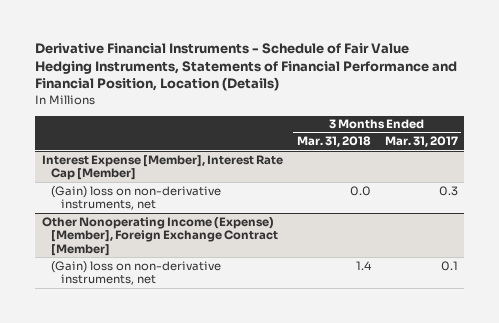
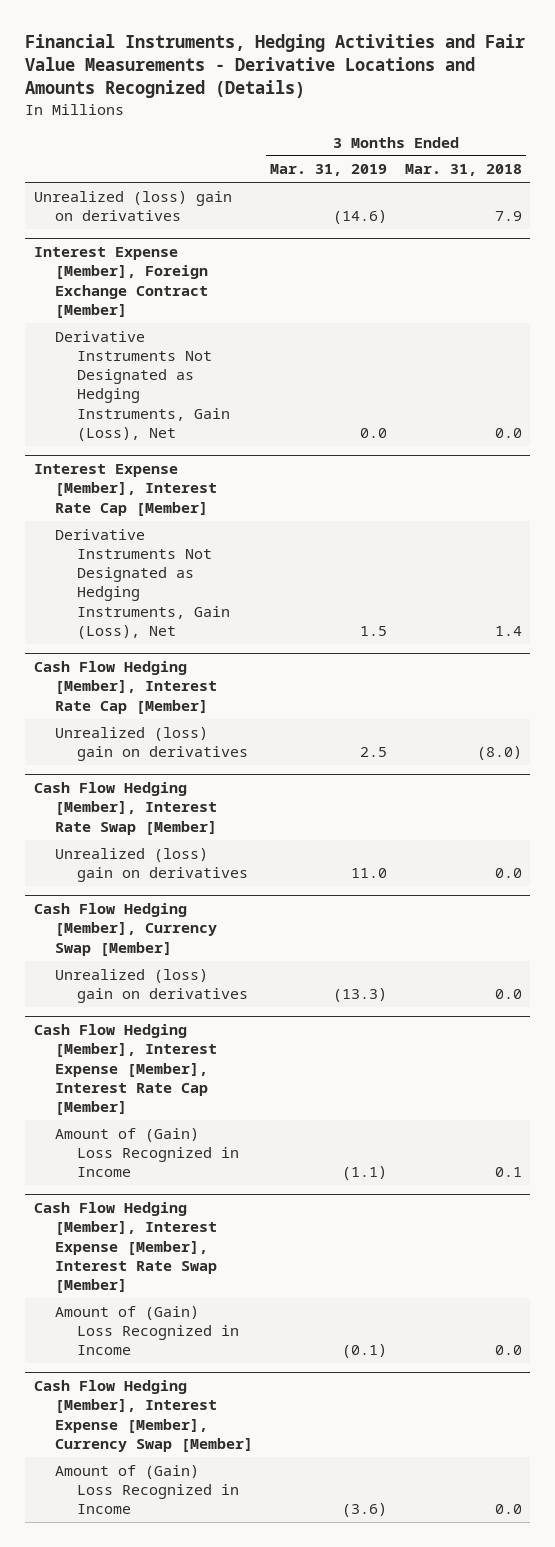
- Derivative Financial Instruments - Schedule of Fair Value Hedging Instruments, Statements of Financial Performance and Financial Position, Location (Details)
+ Financial Instruments, Hedging Activities and Fair Value Measurements - Derivative Locations and Amounts Recognized (Details)
- | 3 Months Ended Mar. 31, 2018 | 3 Months Ended Mar. 31, 2017
+ | 3 Months Ended Mar. 31, 2019 | 3 Months Ended Mar. 31, 2018
+ Unrealized (loss) gain on derivatives | (14.6) | 7.9
+ Interest Expense [Member], Foreign Exchange Contract [Member]
+ Derivative Instruments Not Designated as Hedging Instruments, Gain (Loss), Net | 0.0 | 0.0
@ Interest Expense [Member], Interest Rate Cap [Member]
- (Gain) loss on non-derivative instruments, net | 0.0 | 0.3
- Other Nonoperating Income (Expense) [Member], Foreign Exchange Contract [Member]
- (Gain) loss on non-derivative instruments, net | 1.4 | 0.1
@ Interest Expense [Member], Interest Rate Cap [Member]
+ Derivative Instruments Not Designated as Hedging Instruments, Gain (Loss), Net | 1.5 | 1.4
+ Cash Flow Hedging [Member], Interest Rate Cap [Member]
+ Unrealized (loss) gain on derivatives | 2.5 | (8.0)
+ Cash Flow Hedging [Member], Interest Rate Swap [Member]
+ Unrealized (loss) gain on derivatives | 11.0 | 0.0
+ Cash Flow Hedging [Member], Currency Swap [Member]
+ Unrealized (loss) gain on derivatives | (13.3) | 0.0
+ Cash Flow Hedging [Member], Interest Expense [Member], Interest Rate Cap [Member]
+ Amount of (Gain) Loss Recognized in Income | (1.1) | 0.1
+ Cash Flow Hedging [Member], Interest Expense [Member], Interest Rate Swap [Member]
+ Amount of (Gain) Loss Recognized in Income | (0.1) | 0.0
+ Cash Flow Hedging [Member], Interest Expense [Member], Currency Swap [Member]
+ Amount of (Gain) Loss Recognized in Income | (3.6) | 0.0

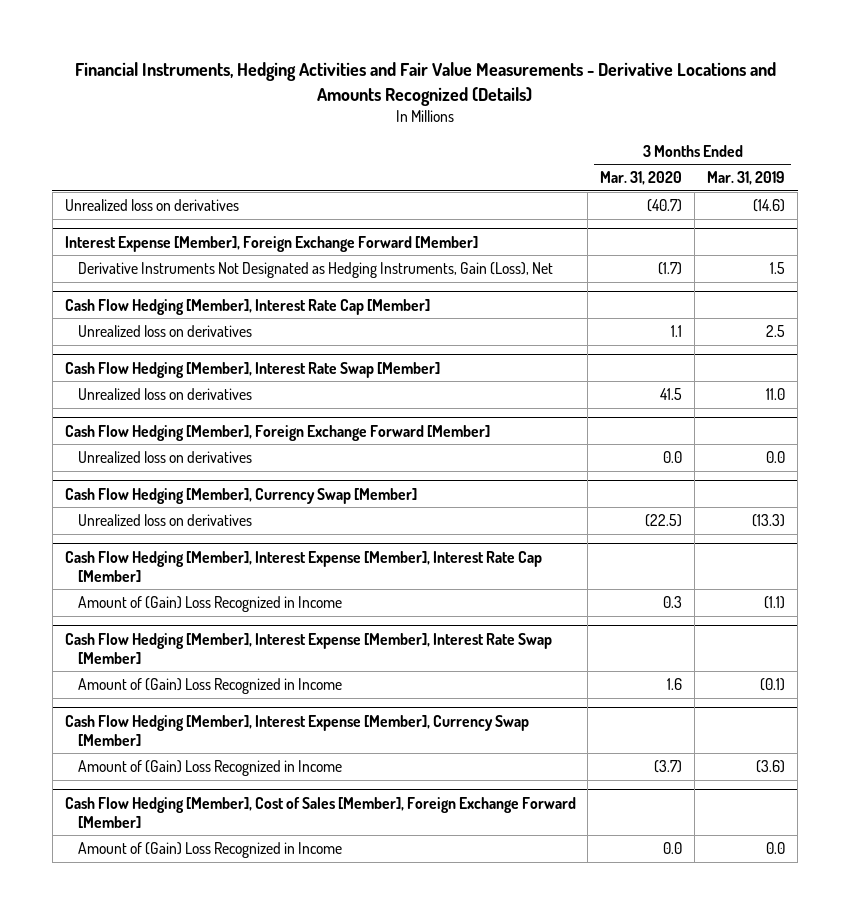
- | 3 Months Ended Mar. 31, 2019 | 3 Months Ended Mar. 31, 2018
+ | 3 Months Ended Mar. 31, 2020 | 3 Months Ended Mar. 31, 2019
- Unrealized (loss) gain on derivatives | (14.6) | 7.9
- Interest Expense [Member], Foreign Exchange Contract [Member]
- Derivative Instruments Not Designated as Hedging Instruments, Gain (Loss), Net | 0.0 | 0.0
- Interest Expense [Member], Interest Rate Cap [Member]
+ Unrealized loss on derivatives | (40.7) | (14.6)
+ Interest Expense [Member], Foreign Exchange Forward [Member]
@ Cash Flow Hedging [Member], Interest Rate Cap [Member]
- Unrealized (loss) gain on derivatives | 2.5 | (8.0)
+ Unrealized loss on derivatives | 1.1 | 2.5
@ Cash Flow Hedging [Member], Interest Rate Swap [Member]
- Unrealized (loss) gain on derivatives | 11.0 | 0.0
+ Unrealized loss on derivatives | 41.5 | 11.0
+ Cash Flow Hedging [Member], Foreign Exchange Forward [Member]
+ Unrealized loss on derivatives | 0.0 | 0.0
@ Cash Flow Hedging [Member], Currency Swap [Member]
- Unrealized (loss) gain on derivatives | (13.3) | 0.0
+ Unrealized loss on derivatives | (22.5) | (13.3)
+ Cash Flow Hedging [Member], Cost of Sales [Member], Foreign Exchange Forward [Member]
+ Amount of (Gain) Loss Recognized in Income | 0.0 | 0.0

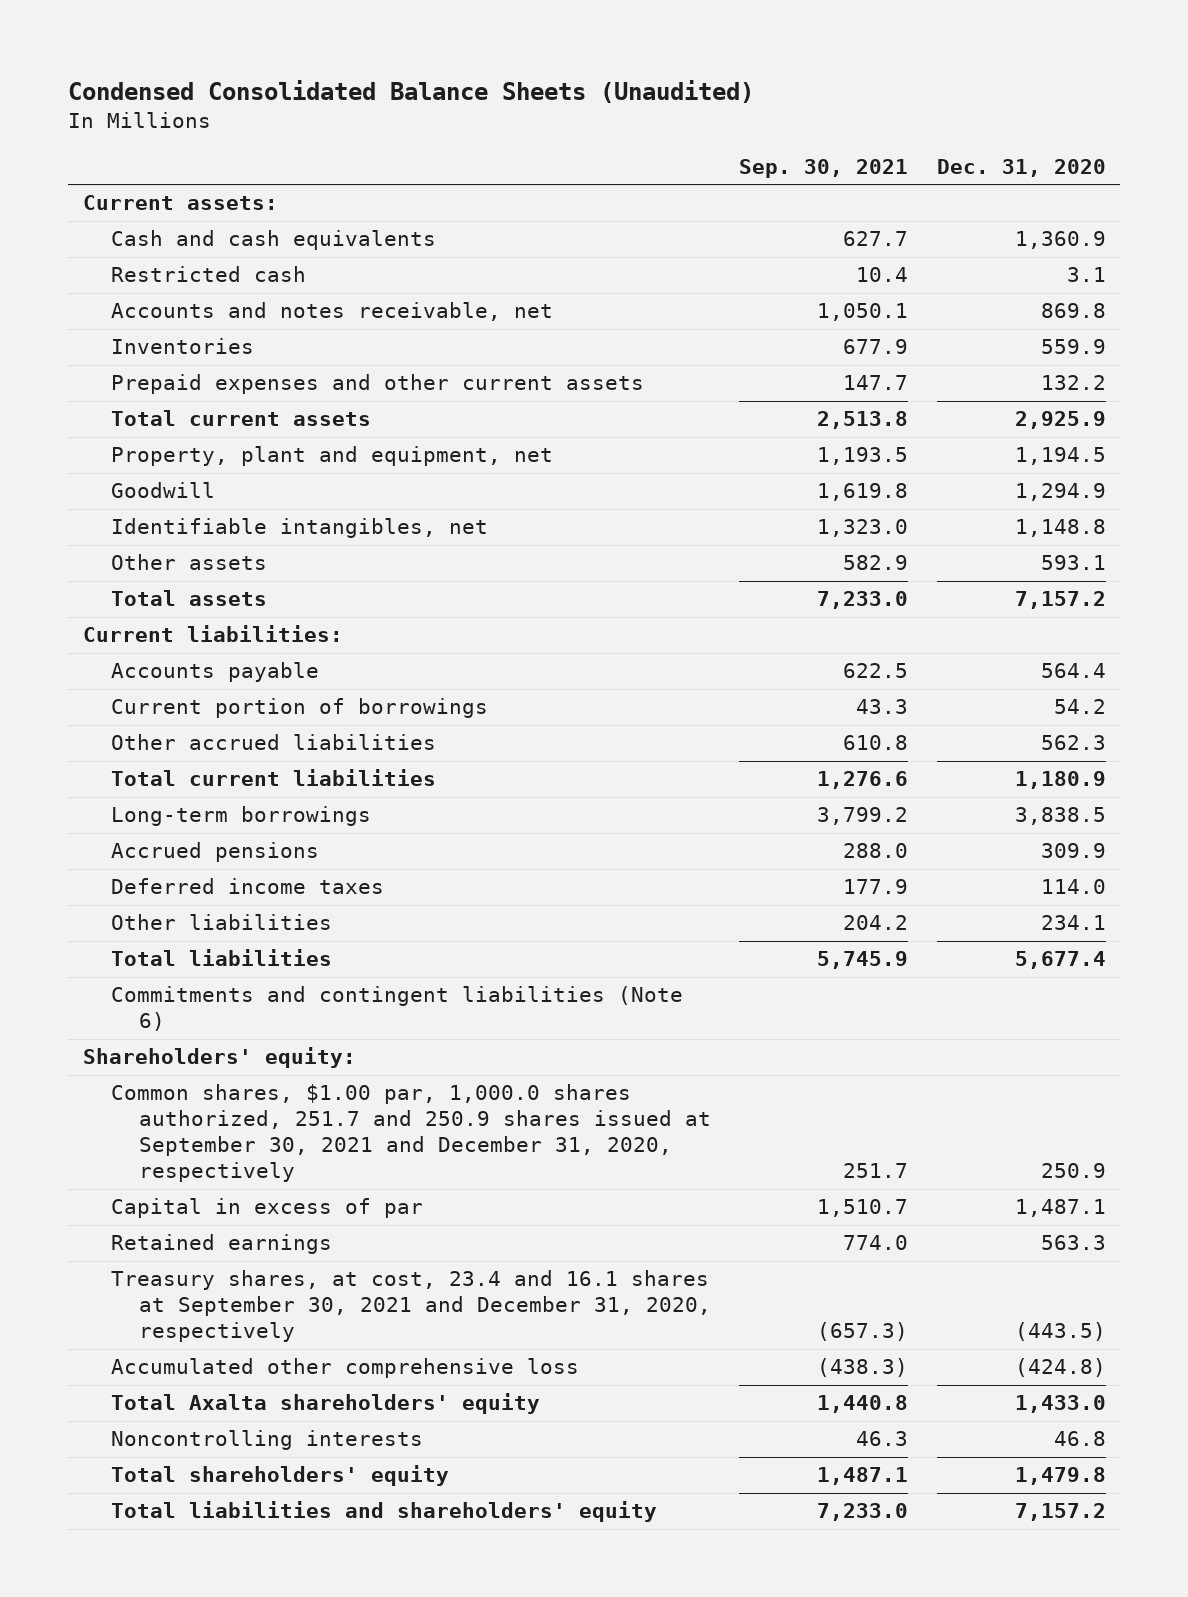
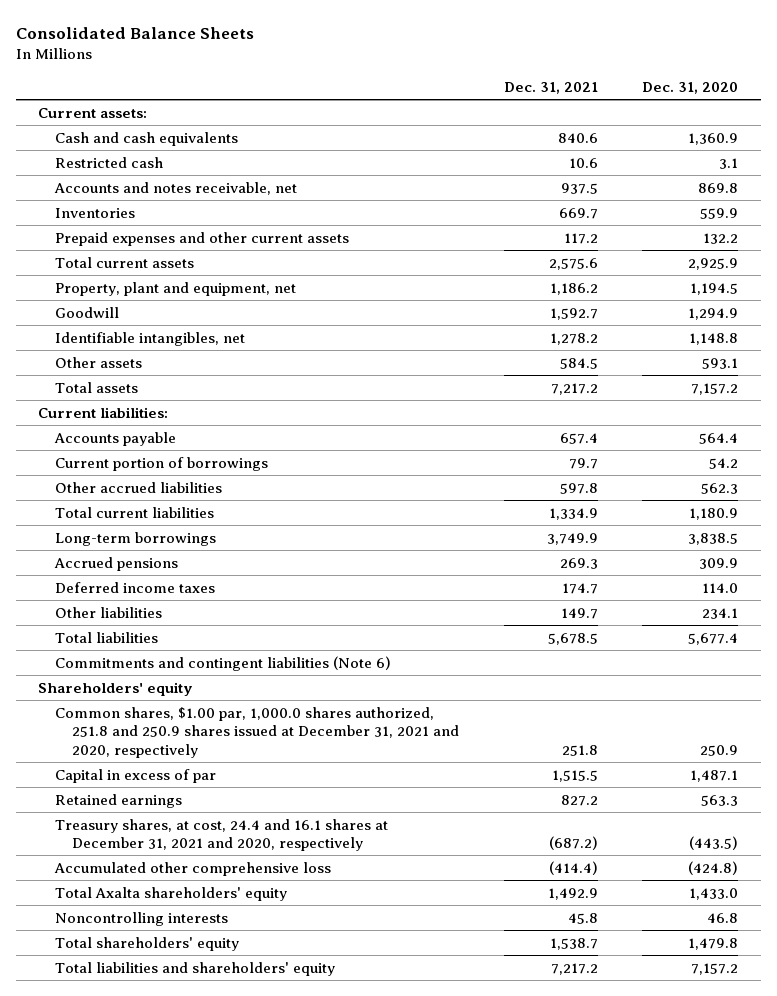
- Condensed Consolidated Balance Sheets (Unaudited)
+ Consolidated Balance Sheets
- | Sep. 30, 2021 | Dec. 31, 2020
+ | Dec. 31, 2021 | Dec. 31, 2020
- Shareholders' equity:
- Common shares, $1.00 par, 1,000.0 shares authorized, 251.7 and 250.9 shares issued at September 30, 2021 and December 31, 2020, respectively | 251.7 | 250.9
+ Shareholders' equity
+ Common shares, $1.00 par, 1,000.0 shares authorized, 251.8 and 250.9 shares issued at December 31, 2021 and 2020, respectively | 251.8 | 250.9
- Treasury shares, at cost, 23.4 and 16.1 shares at September 30, 2021 and December 31, 2020, respectively | (657.3) | (443.5)
+ Treasury shares, at cost, 24.4 and 16.1 shares at December 31, 2021 and 2020, respectively | (687.2) | (443.5)

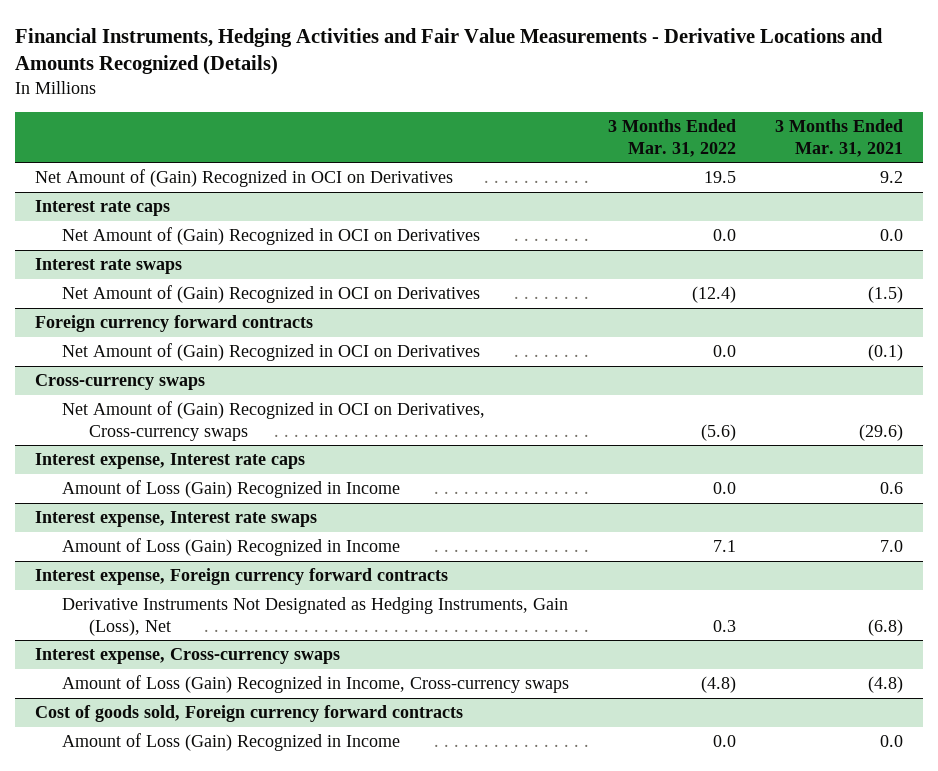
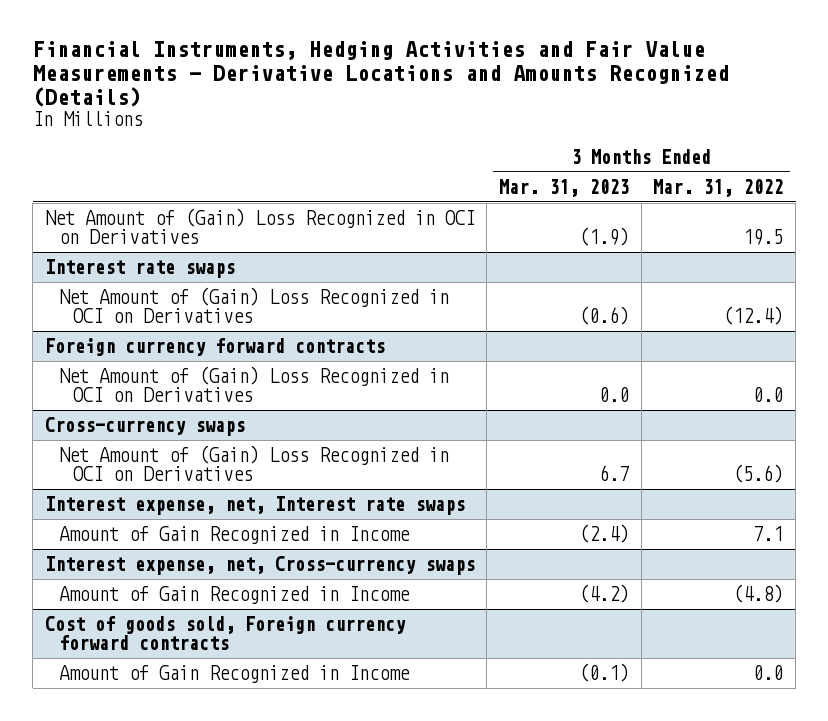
- | 3 Months Ended Mar. 31, 2022 | 3 Months Ended Mar. 31, 2021
+ | 3 Months Ended Mar. 31, 2023 | 3 Months Ended Mar. 31, 2022
- Net Amount of (Gain) Recognized in OCI on Derivatives | 19.5 | 9.2
- Interest rate caps
- Net Amount of (Gain) Recognized in OCI on Derivatives | 0.0 | 0.0
+ Net Amount of (Gain) Loss Recognized in OCI on Derivatives | (1.9) | 19.5
@ Interest rate swaps
- Net Amount of (Gain) Recognized in OCI on Derivatives | (12.4) | (1.5)
+ Net Amount of (Gain) Loss Recognized in OCI on Derivatives | (0.6) | (12.4)
@ Foreign currency forward contracts
- Net Amount of (Gain) Recognized in OCI on Derivatives | 0.0 | (0.1)
+ Net Amount of (Gain) Loss Recognized in OCI on Derivatives | 0.0 | 0.0
@ Cross-currency swaps
- Net Amount of (Gain) Recognized in OCI on Derivatives, Cross-currency swaps | (5.6) | (29.6)
- Interest expense, Interest rate caps
- Amount of Loss (Gain) Recognized in Income | 0.0 | 0.6
- Interest expense, Interest rate swaps
- Amount of Loss (Gain) Recognized in Income | 7.1 | 7.0
- Interest expense, Foreign currency forward contracts
- Derivative Instruments Not Designated as Hedging Instruments, Gain (Loss), Net | 0.3 | (6.8)
- Interest expense, Cross-currency swaps
- Amount of Loss (Gain) Recognized in Income, Cross-currency swaps | (4.8) | (4.8)
@ Cross-currency swaps
+ Net Amount of (Gain) Loss Recognized in OCI on Derivatives | 6.7 | (5.6)
+ Interest expense, net, Interest rate swaps
+ Amount of Gain Recognized in Income | (2.4) | 7.1
+ Interest expense, net, Cross-currency swaps
+ Amount of Gain Recognized in Income | (4.2) | (4.8)
@ Cost of goods sold, Foreign currency forward contracts
- Amount of Loss (Gain) Recognized in Income | 0.0 | 0.0
+ Amount of Gain Recognized in Income | (0.1) | 0.0

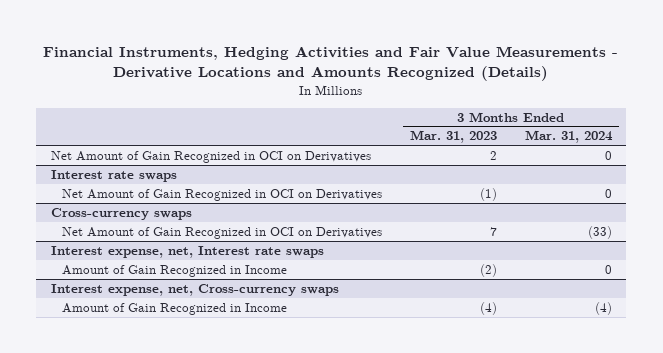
- | 3 Months Ended Mar. 31, 2023 | 3 Months Ended Mar. 31, 2022
+ | 3 Months Ended Mar. 31, 2023 | 3 Months Ended Mar. 31, 2024
- Net Amount of (Gain) Loss Recognized in OCI on Derivatives | (1.9) | 19.5
+ Net Amount of Gain Recognized in OCI on Derivatives | 2 | 0
@ Interest rate swaps
- Net Amount of (Gain) Loss Recognized in OCI on Derivatives | (0.6) | (12.4)
- Foreign currency forward contracts
- Net Amount of (Gain) Loss Recognized in OCI on Derivatives | 0.0 | 0.0
@ Interest rate swaps
+ Net Amount of Gain Recognized in OCI on Derivatives | (1) | 0
@ Cross-currency swaps
- Net Amount of (Gain) Loss Recognized in OCI on Derivatives | 6.7 | (5.6)
+ Net Amount of Gain Recognized in OCI on Derivatives | 7 | (33)
@ Interest expense, net, Interest rate swaps
- Amount of Gain Recognized in Income | (2.4) | 7.1
+ Amount of Gain Recognized in Income | (2) | 0
@ Interest expense, net, Cross-currency swaps
- Amount of Gain Recognized in Income | (4.2) | (4.8)
- Cost of goods sold, Foreign currency forward contracts
- Amount of Gain Recognized in Income | (0.1) | 0.0
@ Interest expense, net, Cross-currency swaps
+ Amount of Gain Recognized in Income | (4) | (4)

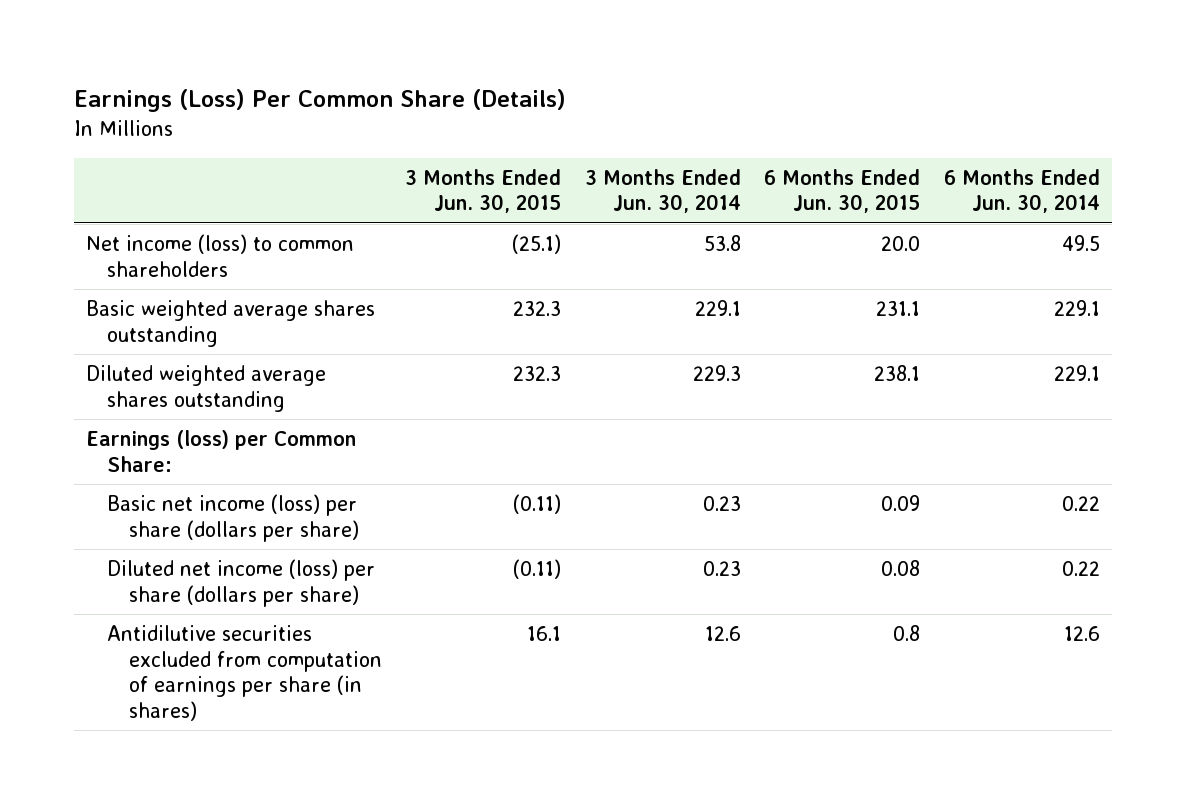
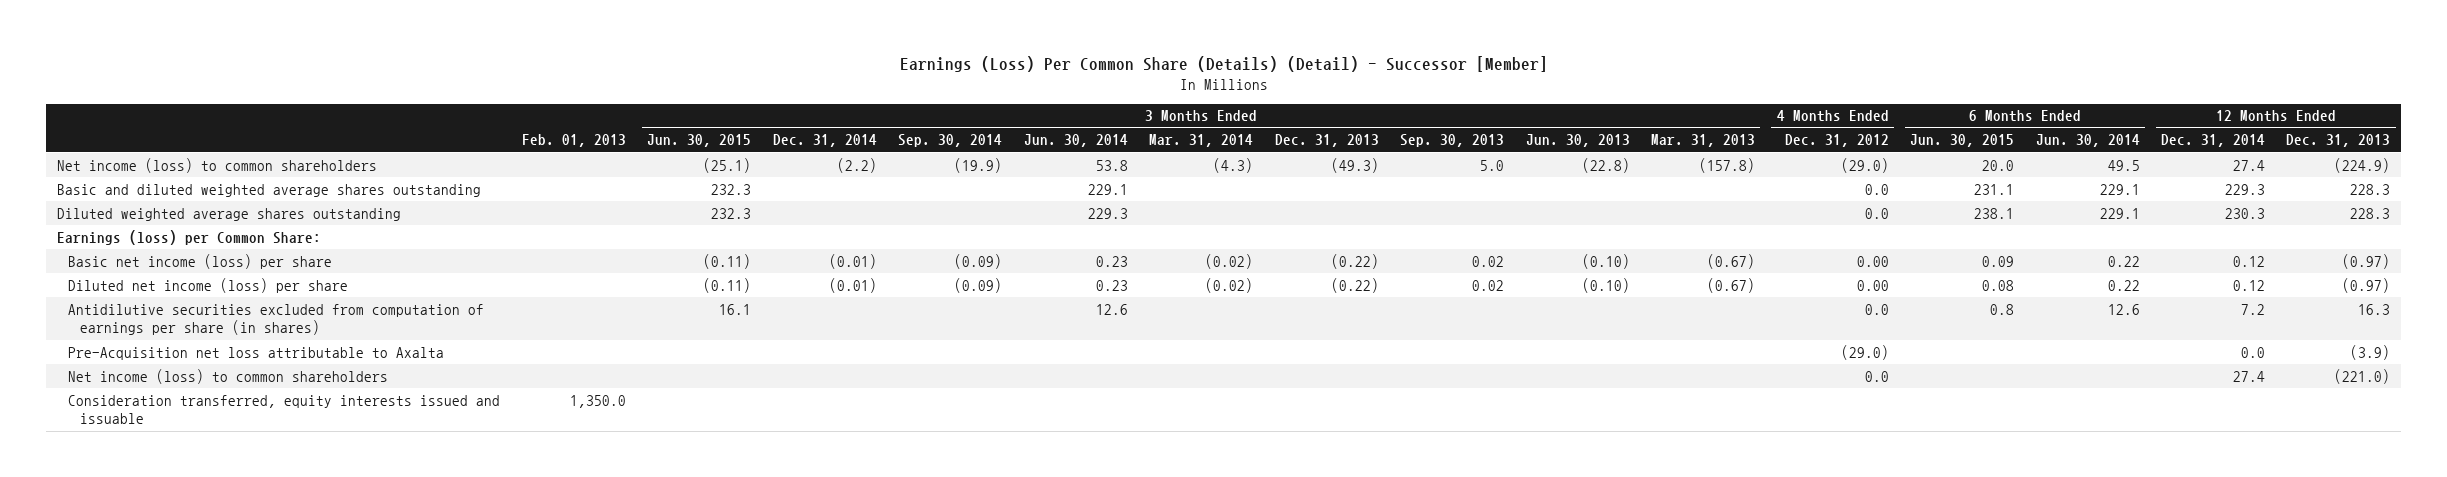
- Earnings (Loss) Per Common Share (Details)
+ Earnings (Loss) Per Common Share (Details) (Detail) - Successor [Member]
- | 3 Months Ended Jun. 30, 2015 | 3 Months Ended Jun. 30, 2014 | 6 Months Ended Jun. 30, 2015 | 6 Months Ended Jun. 30, 2014
+ | Feb. 01, 2013 | 3 Months Ended Jun. 30, 2015 | 3 Months Ended Dec. 31, 2014 | 3 Months Ended Sep. 30, 2014 | 3 Months Ended Jun. 30, 2014 | 3 Months Ended Mar. 31, 2014 | 3 Months Ended Dec. 31, 2013 | 3 Months Ended Sep. 30, 2013 | 3 Months Ended Jun. 30, 2013 | 3 Months Ended Mar. 31, 2013 | 4 Months Ended Dec. 31, 2012 | 6 Months Ended Jun. 30, 2015 | 6 Months Ended Jun. 30, 2014 | 12 Months Ended Dec. 31, 2014 | 12 Months Ended Dec. 31, 2013
- Basic weighted average shares outstanding | 232.3 | 229.1 | 231.1 | 229.1
+ Basic and diluted weighted average shares outstanding | | 232.3 | | | 229.1 | | | | | | 0.0 | 231.1 | 229.1 | 229.3 | 228.3
- Basic net income (loss) per share (dollars per share) | (0.11) | 0.23 | 0.09 | 0.22
- Diluted net income (loss) per share (dollars per share) | (0.11) | 0.23 | 0.08 | 0.22
+ Basic net income (loss) per share | | (0.11) | (0.01) | (0.09) | 0.23 | (0.02) | (0.22) | 0.02 | (0.10) | (0.67) | 0.00 | 0.09 | 0.22 | 0.12 | (0.97)
+ Diluted net income (loss) per share | | (0.11) | (0.01) | (0.09) | 0.23 | (0.02) | (0.22) | 0.02 | (0.10) | (0.67) | 0.00 | 0.08 | 0.22 | 0.12 | (0.97)
+ Pre-Acquisition net loss attributable to Axalta | | | | | | | | | | | (29.0) | | | 0.0 | (3.9)
+ Net income (loss) to common shareholders | | | | | | | | | | | 0.0 | | | 27.4 | (221.0)
+ Consideration transferred, equity interests issued and issuable | 1,350.0 | | | | | | | | | | | | | |

